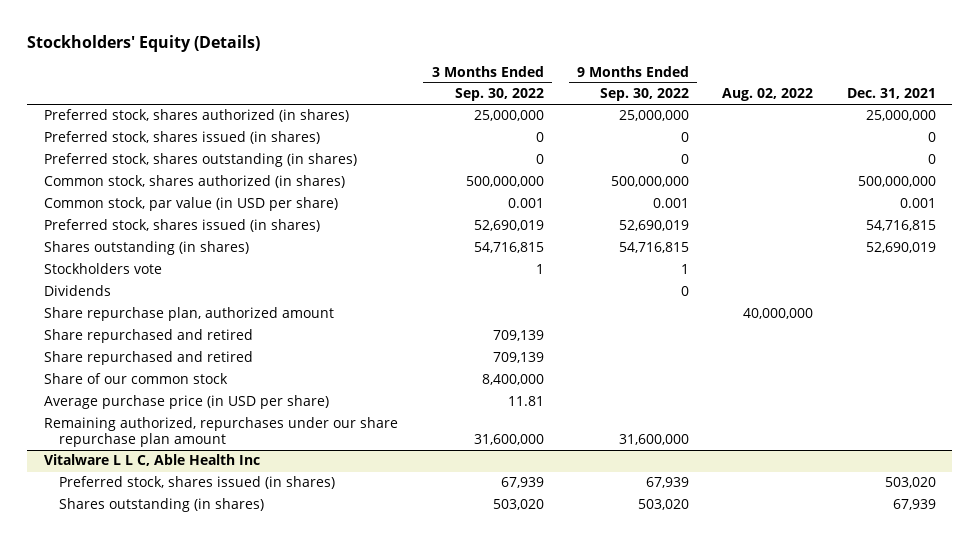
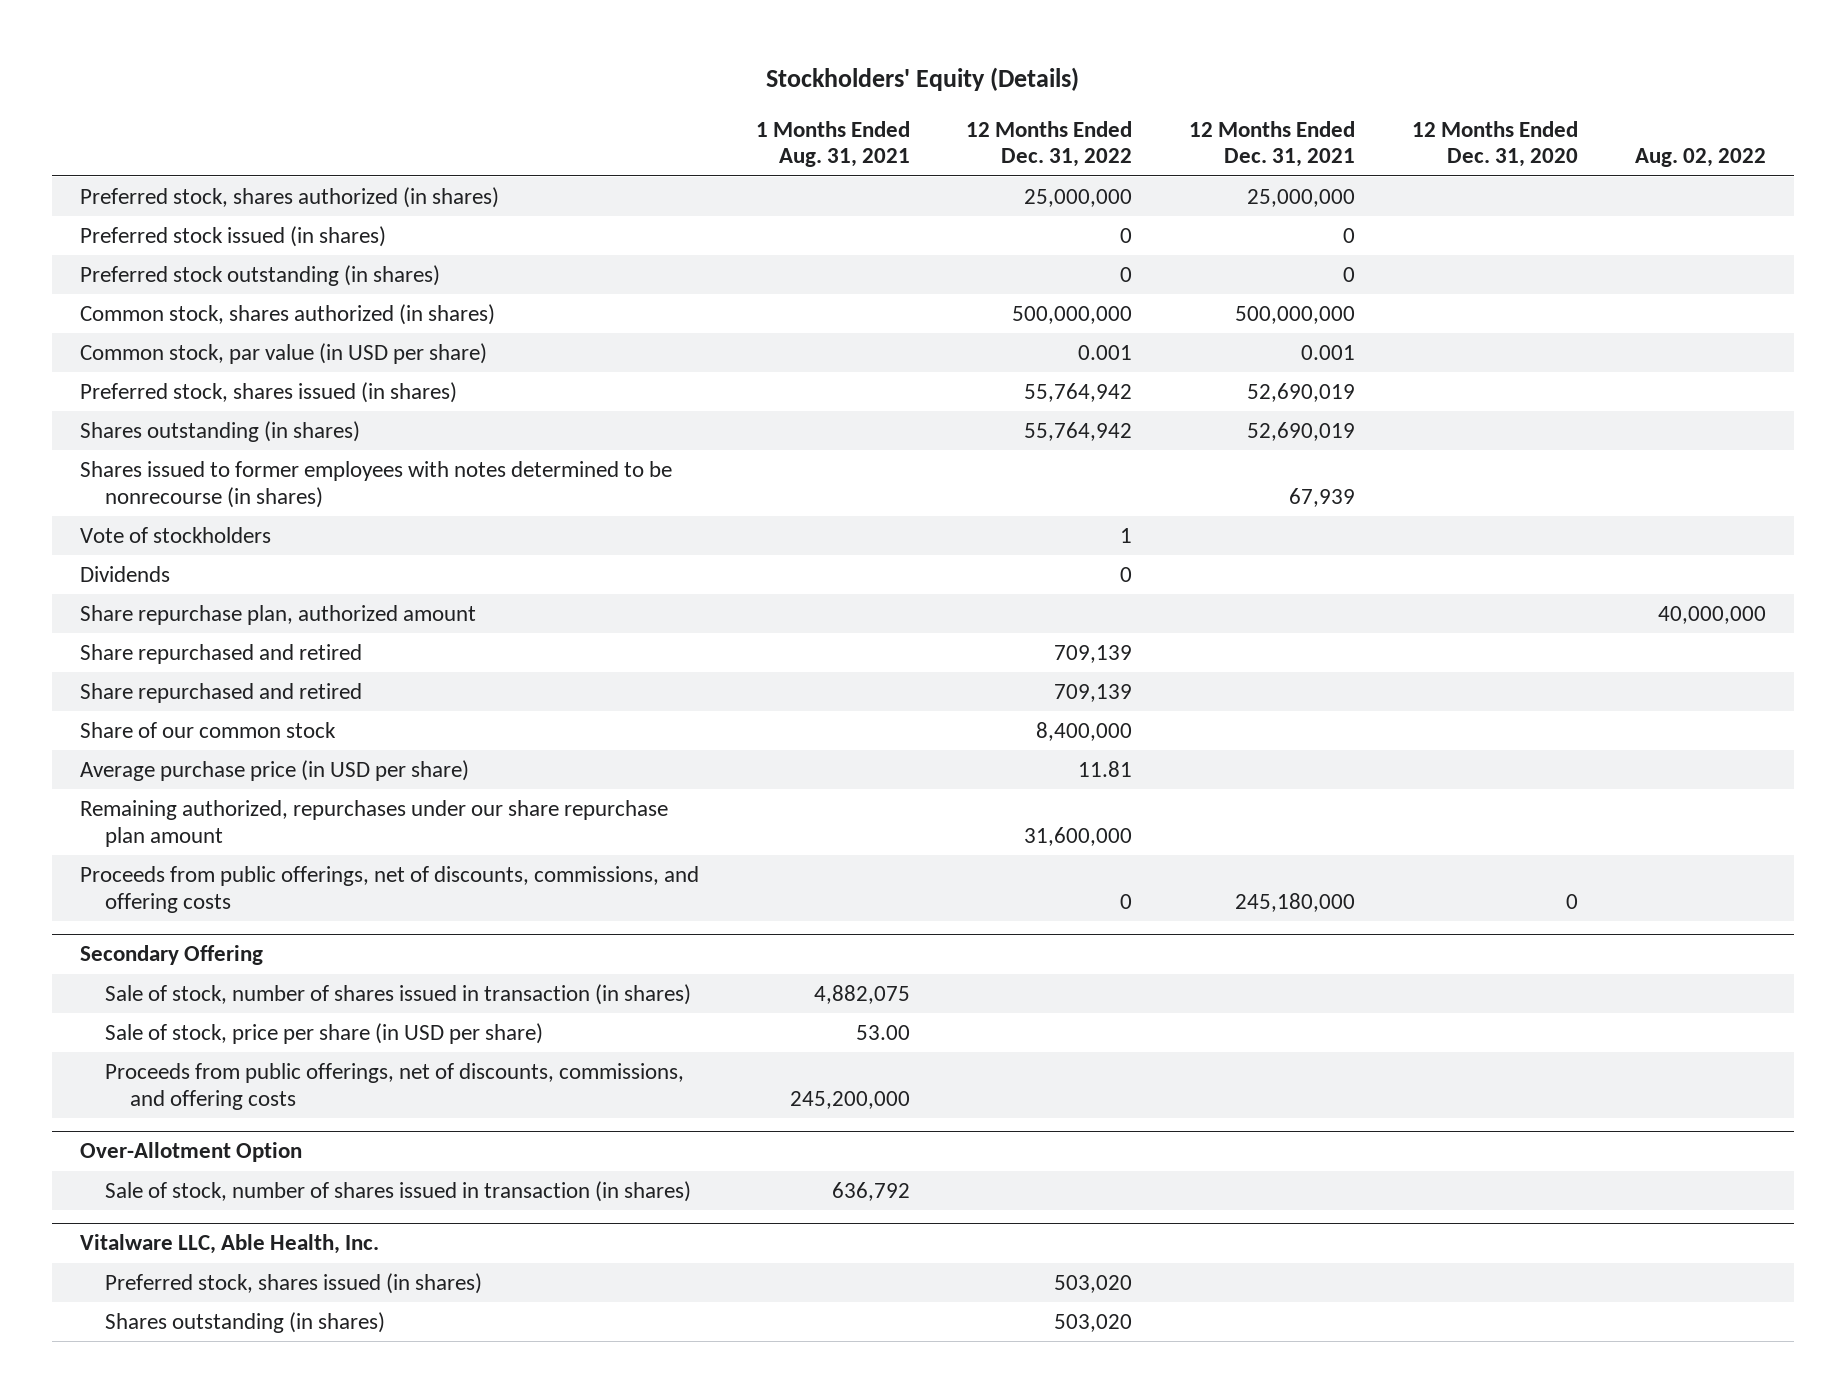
- | 3 Months Ended Sep. 30, 2022 | 9 Months Ended Sep. 30, 2022 | Aug. 02, 2022 | Dec. 31, 2021
+ | 1 Months Ended Aug. 31, 2021 | 12 Months Ended Dec. 31, 2022 | 12 Months Ended Dec. 31, 2021 | 12 Months Ended Dec. 31, 2020 | Aug. 02, 2022
- Preferred stock, shares issued (in shares) | 0 | 0 | | 0
- Preferred stock, shares outstanding (in shares) | 0 | 0 | | 0
+ Preferred stock issued (in shares) | | 0 | 0 | |
+ Preferred stock outstanding (in shares) | | 0 | 0 | |
- Stockholders vote | 1 | 1 | |
+ Shares issued to former employees with notes determined to be nonrecourse (in shares) | | | 67,939 | |
+ Vote of stockholders | | 1 | | |
- Vitalware L L C, Able Health Inc
+ Proceeds from public offerings, net of discounts, commissions, and offering costs | | 0 | 245,180,000 | 0 |
+ Secondary Offering
+ Sale of stock, number of shares issued in transaction (in shares) | 4,882,075 | | | |
+ Sale of stock, price per share (in USD per share) | 53.00 | | | |
+ Proceeds from public offerings, net of discounts, commissions, and offering costs | 245,200,000 | | | |
+ Over-Allotment Option
+ Sale of stock, number of shares issued in transaction (in shares) | 636,792 | | | |
+ Vitalware LLC, Able Health, Inc.

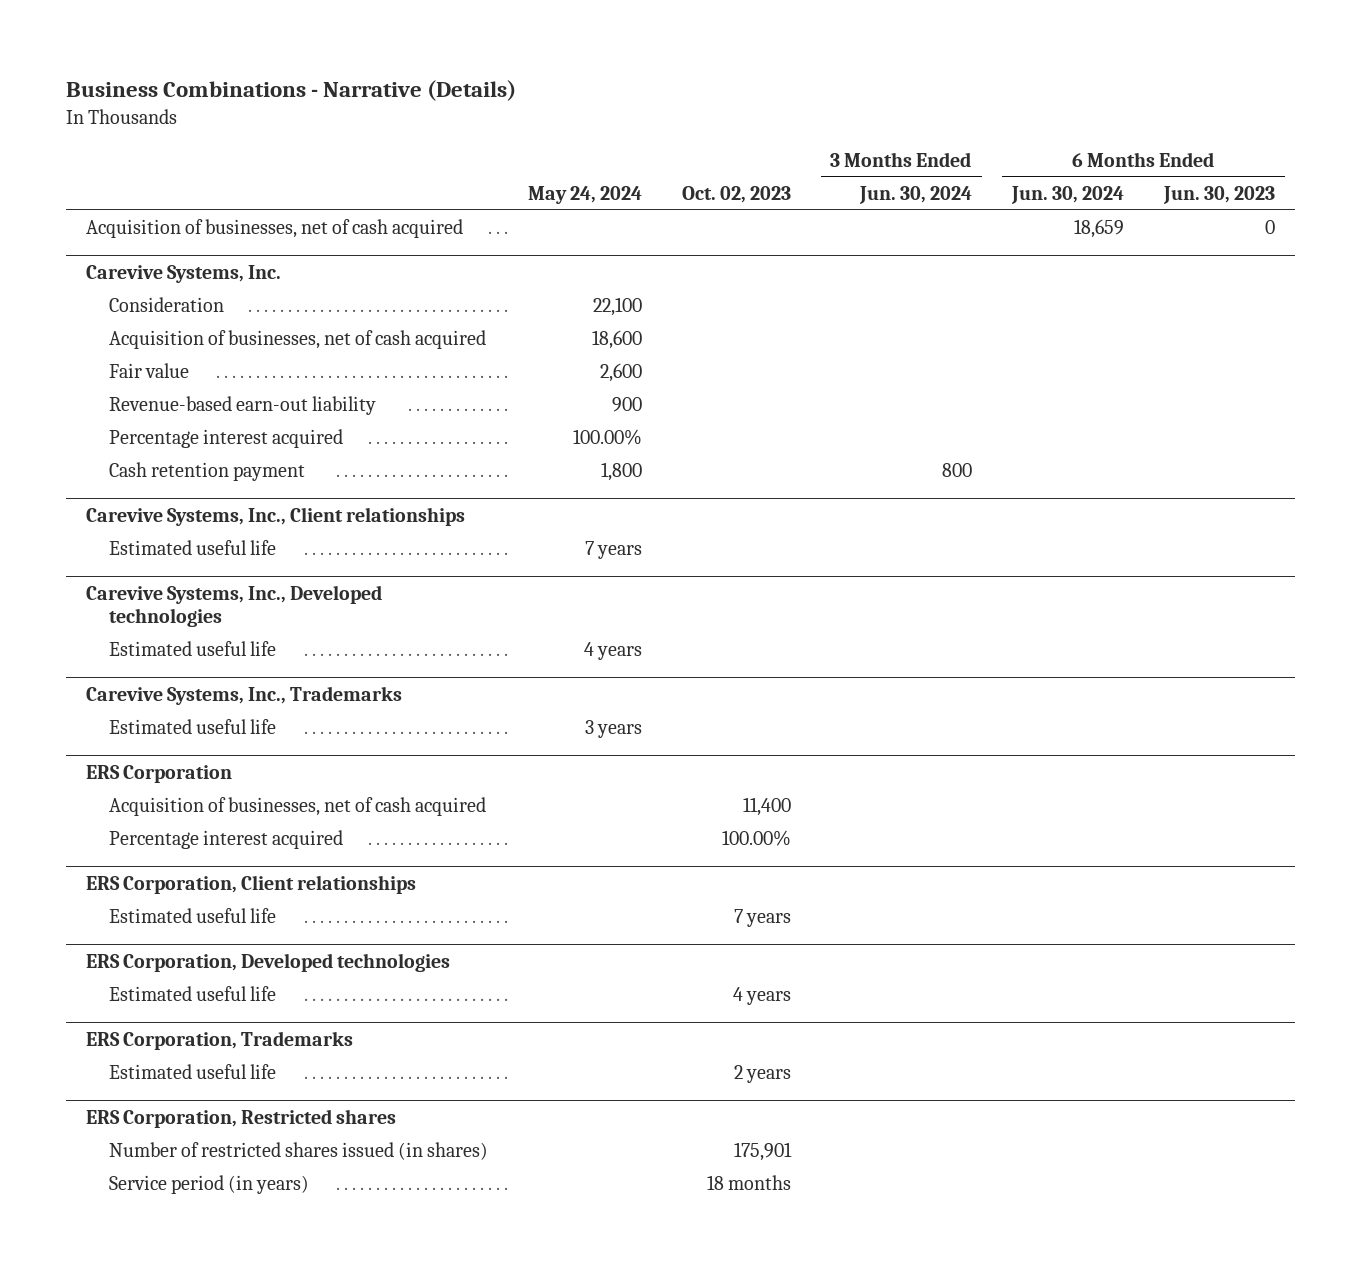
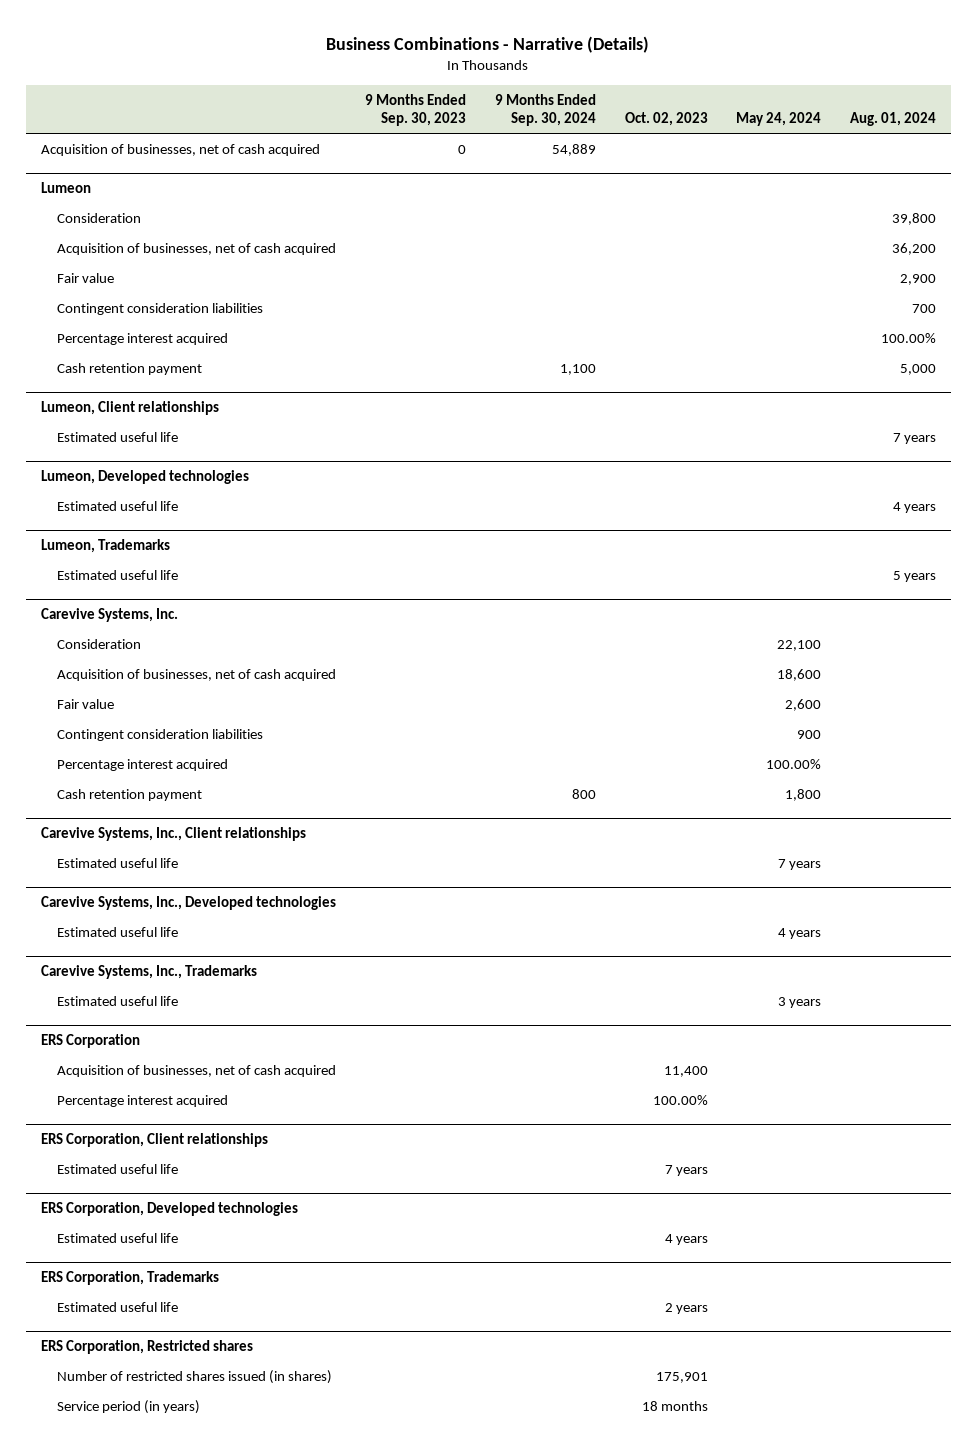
- | May 24, 2024 | Oct. 02, 2023 | 3 Months Ended Jun. 30, 2024 | 6 Months Ended Jun. 30, 2024 | 6 Months Ended Jun. 30, 2023
+ | 9 Months Ended Sep. 30, 2023 | 9 Months Ended Sep. 30, 2024 | Oct. 02, 2023 | May 24, 2024 | Aug. 01, 2024
+ Lumeon
+ Consideration | | | | | 39,800
+ Acquisition of businesses, net of cash acquired | | | | | 36,200
+ Fair value | | | | | 2,900
+ Contingent consideration liabilities | | | | | 700
+ Percentage interest acquired | | | | | 100.00%
+ Cash retention payment | | 1,100 | | | 5,000
+ Lumeon, Client relationships
+ Estimated useful life | | | | | 7 years
+ Lumeon, Developed technologies
+ Estimated useful life | | | | | 4 years
+ Lumeon, Trademarks
+ Estimated useful life | | | | | 5 years
@ Carevive Systems, Inc.
- Revenue-based earn-out liability | 900 | | | |
+ Contingent consideration liabilities | | | | 900 |

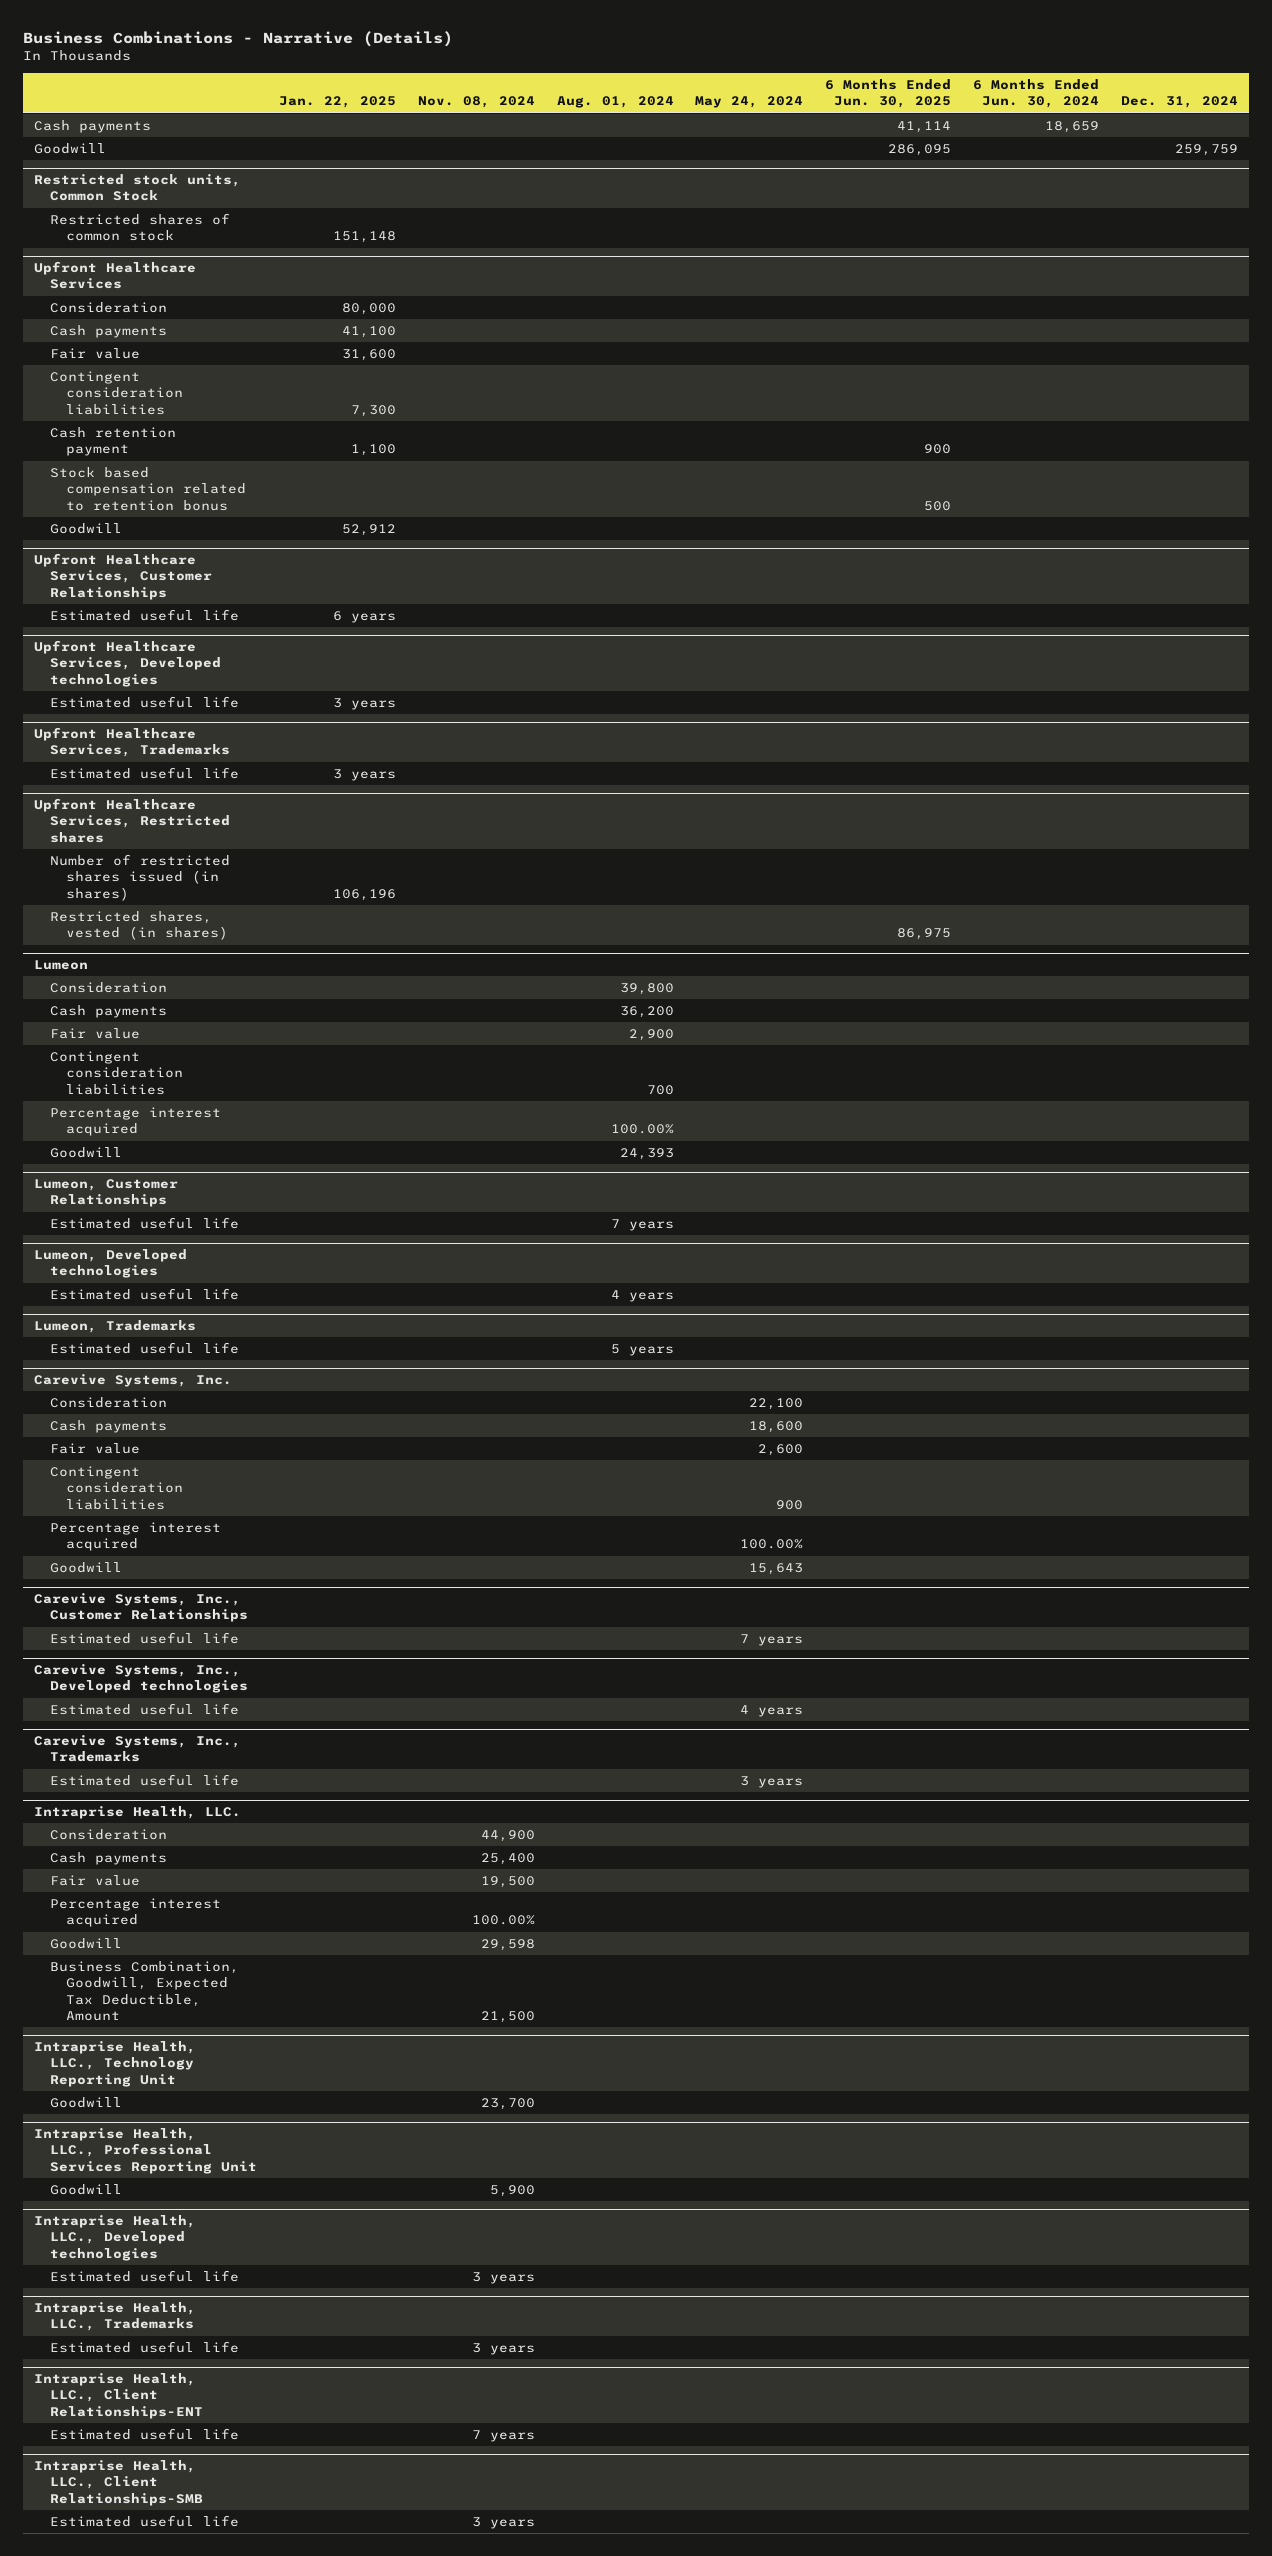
- | 9 Months Ended Sep. 30, 2023 | 9 Months Ended Sep. 30, 2024 | Oct. 02, 2023 | May 24, 2024 | Aug. 01, 2024
+ | Jan. 22, 2025 | Nov. 08, 2024 | Aug. 01, 2024 | May 24, 2024 | 6 Months Ended Jun. 30, 2025 | 6 Months Ended Jun. 30, 2024 | Dec. 31, 2024
- Acquisition of businesses, net of cash acquired | 0 | 54,889 | | |
+ Cash payments | | | | | 41,114 | 18,659 |
+ Goodwill | | | | | 286,095 | | 259,759
+ Restricted stock units, Common Stock
+ Restricted shares of common stock | 151,148 | | | | | |
+ Upfront Healthcare Services
+ Consideration | 80,000 | | | | | |
+ Cash payments | 41,100 | | | | | |
+ Fair value | 31,600 | | | | | |
+ Contingent consideration liabilities | 7,300 | | | | | |
+ Cash retention payment | 1,100 | | | | 900 | |
+ Stock based compensation related to retention bonus | | | | | 500 | |
+ Goodwill | 52,912 | | | | | |
+ Upfront Healthcare Services, Customer Relationships
+ Estimated useful life | 6 years | | | | | |
+ Upfront Healthcare Services, Developed technologies
+ Estimated useful life | 3 years | | | | | |
+ Upfront Healthcare Services, Trademarks
+ Estimated useful life | 3 years | | | | | |
+ Upfront Healthcare Services, Restricted shares
+ Number of restricted shares issued (in shares) | 106,196 | | | | | |
+ Restricted shares, vested (in shares) | | | | | 86,975 | |
@ Lumeon
- Acquisition of businesses, net of cash acquired | | | | | 36,200
+ Cash payments | | | 36,200 | | | |
- Cash retention payment | | 1,100 | | | 5,000
- Lumeon, Client relationships
@ Lumeon
+ Goodwill | | | 24,393 | | | |
+ Lumeon, Customer Relationships
@ Carevive Systems, Inc.
- Acquisition of businesses, net of cash acquired | | | | 18,600 |
+ Cash payments | | | | 18,600 | | |
- Cash retention payment | | 800 | | 1,800 |
- Carevive Systems, Inc., Client relationships
@ Carevive Systems, Inc.
+ Goodwill | | | | 15,643 | | |
+ Carevive Systems, Inc., Customer Relationships
- ERS Corporation
- Acquisition of businesses, net of cash acquired | | | 11,400 | |
- Percentage interest acquired | | | 100.00% | |
- ERS Corporation, Client relationships
- Estimated useful life | | | 7 years | |
- ERS Corporation, Developed technologies
- Estimated useful life | | | 4 years | |
- ERS Corporation, Trademarks
- Estimated useful life | | | 2 years | |
- ERS Corporation, Restricted shares
- Number of restricted shares issued (in shares) | | | 175,901 | |
- Service period (in years) | | | 18 months | |
+ Intraprise Health, LLC.
+ Consideration | | 44,900 | | | | |
+ Cash payments | | 25,400 | | | | |
+ Fair value | | 19,500 | | | | |
+ Percentage interest acquired | | 100.00% | | | | |
+ Goodwill | | 29,598 | | | | |
+ Business Combination, Goodwill, Expected Tax Deductible, Amount | | 21,500 | | | | |
+ Intraprise Health, LLC., Technology Reporting Unit
+ Goodwill | | 23,700 | | | | |
+ Intraprise Health, LLC., Professional Services Reporting Unit
+ Goodwill | | 5,900 | | | | |
+ Intraprise Health, LLC., Developed technologies
+ Estimated useful life | | 3 years | | | | |
+ Intraprise Health, LLC., Trademarks
+ Estimated useful life | | 3 years | | | | |
+ Intraprise Health, LLC., Client Relationships-ENT
+ Estimated useful life | | 7 years | | | | |
+ Intraprise Health, LLC., Client Relationships-SMB
+ Estimated useful life | | 3 years | | | | |

